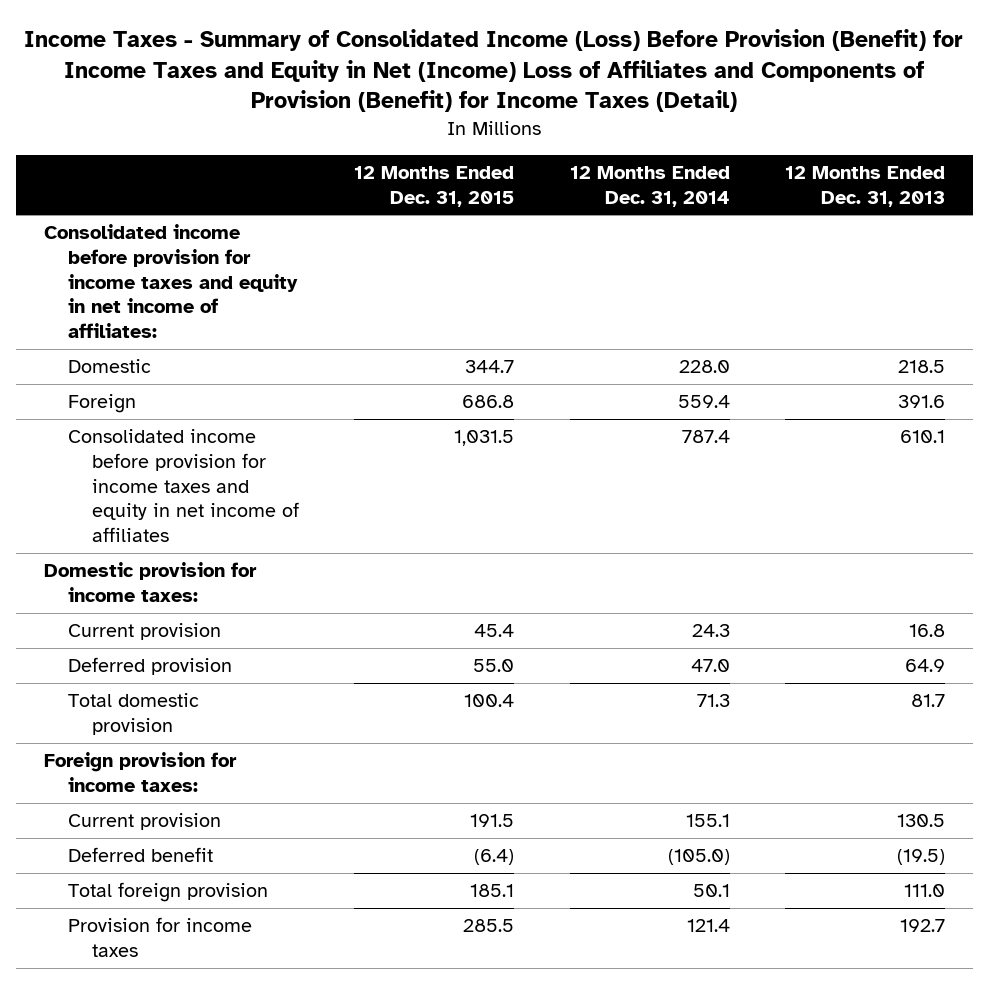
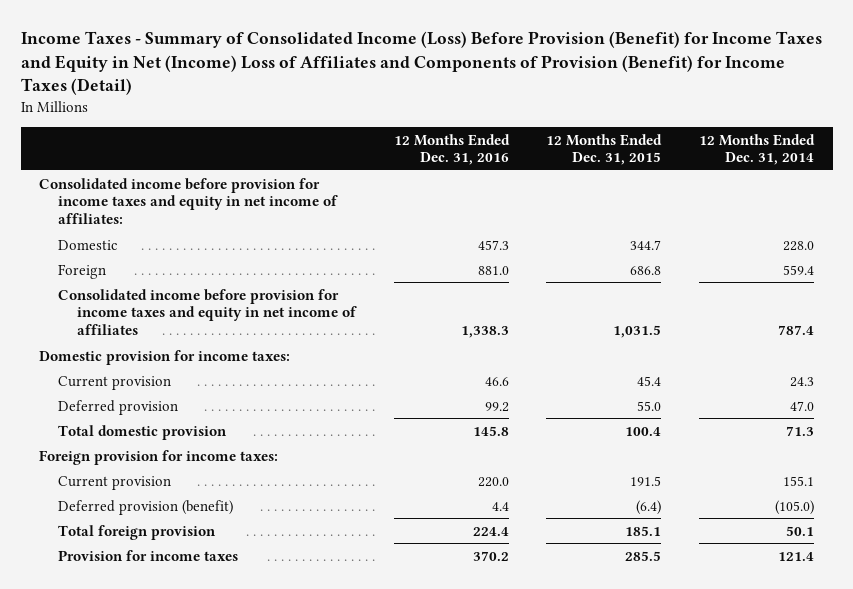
- | 12 Months Ended Dec. 31, 2015 | 12 Months Ended Dec. 31, 2014 | 12 Months Ended Dec. 31, 2013
+ | 12 Months Ended Dec. 31, 2016 | 12 Months Ended Dec. 31, 2015 | 12 Months Ended Dec. 31, 2014
- Deferred benefit | (6.4) | (105.0) | (19.5)
+ Deferred provision (benefit) | 4.4 | (6.4) | (105.0)

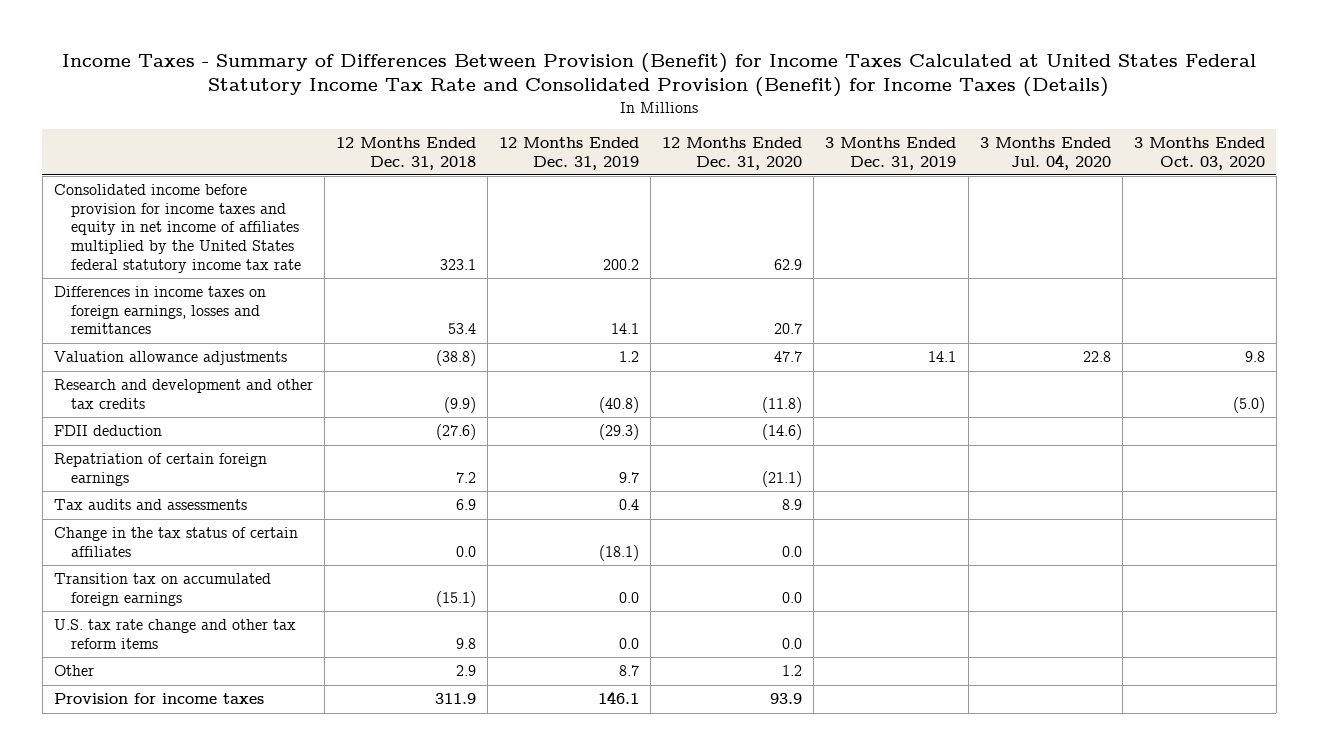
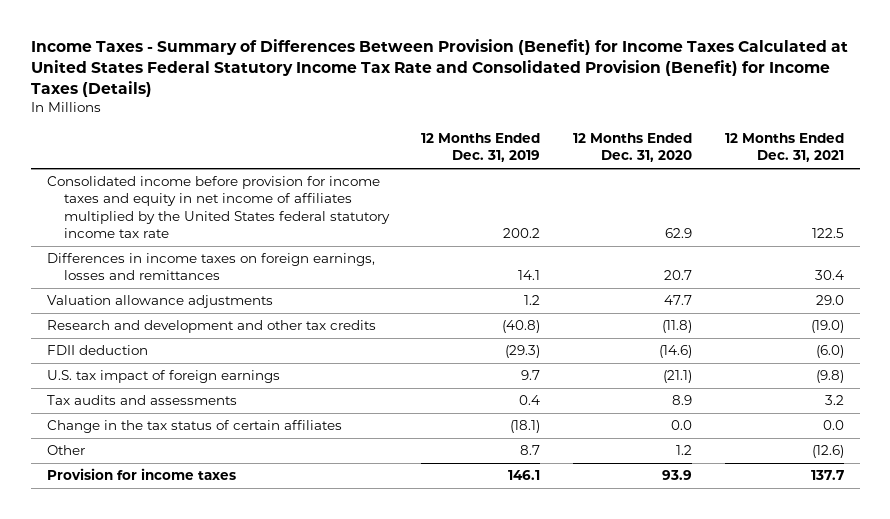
- | 12 Months Ended Dec. 31, 2018 | 12 Months Ended Dec. 31, 2019 | 12 Months Ended Dec. 31, 2020 | 3 Months Ended Dec. 31, 2019 | 3 Months Ended Jul. 04, 2020 | 3 Months Ended Oct. 03, 2020
+ | 12 Months Ended Dec. 31, 2019 | 12 Months Ended Dec. 31, 2020 | 12 Months Ended Dec. 31, 2021
- Repatriation of certain foreign earnings | 7.2 | 9.7 | (21.1) | | |
+ U.S. tax impact of foreign earnings | 9.7 | (21.1) | (9.8)
- Transition tax on accumulated foreign earnings | (15.1) | 0.0 | 0.0 | | |
- U.S. tax rate change and other tax reform items | 9.8 | 0.0 | 0.0 | | |

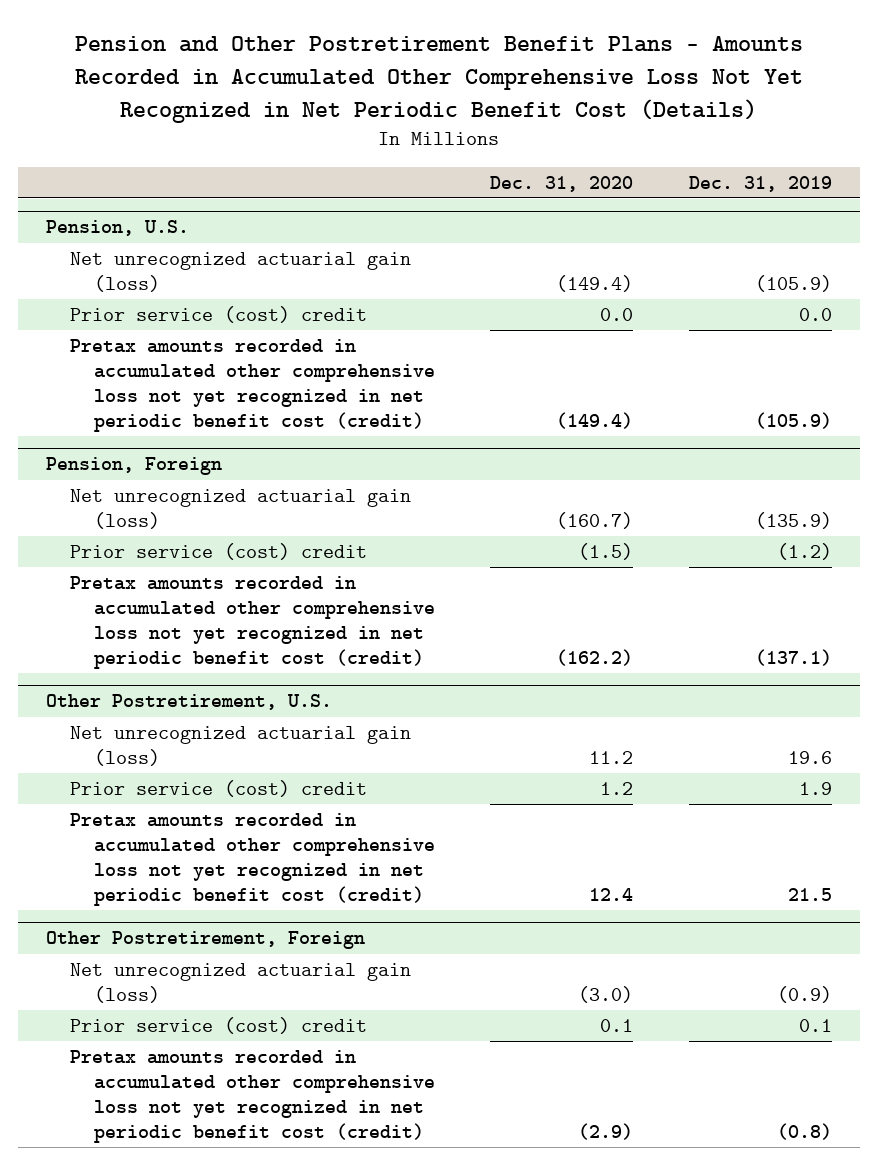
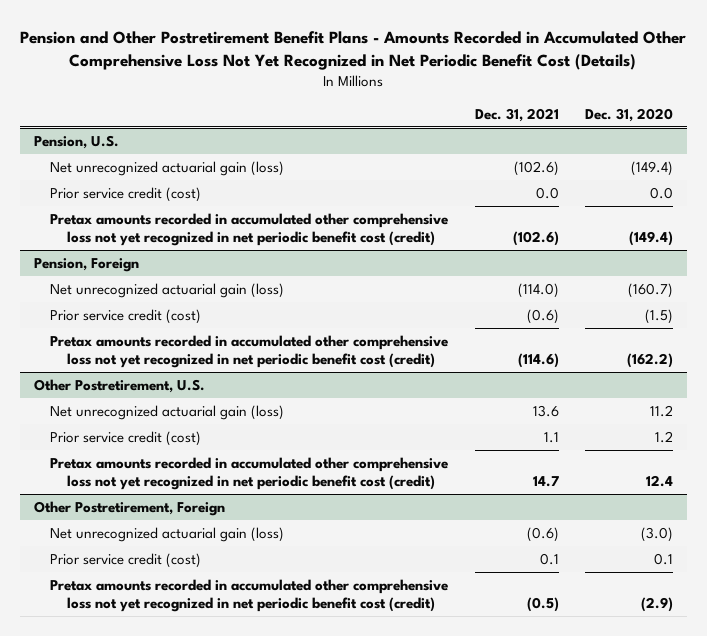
- | Dec. 31, 2020 | Dec. 31, 2019
+ | Dec. 31, 2021 | Dec. 31, 2020
@ Pension, U.S.
- Prior service (cost) credit | 0.0 | 0.0
+ Prior service credit (cost) | 0.0 | 0.0
@ Pension, Foreign
- Prior service (cost) credit | (1.5) | (1.2)
+ Prior service credit (cost) | (0.6) | (1.5)
@ Other Postretirement, U.S.
- Prior service (cost) credit | 1.2 | 1.9
+ Prior service credit (cost) | 1.1 | 1.2
@ Other Postretirement, Foreign
- Prior service (cost) credit | 0.1 | 0.1
+ Prior service credit (cost) | 0.1 | 0.1

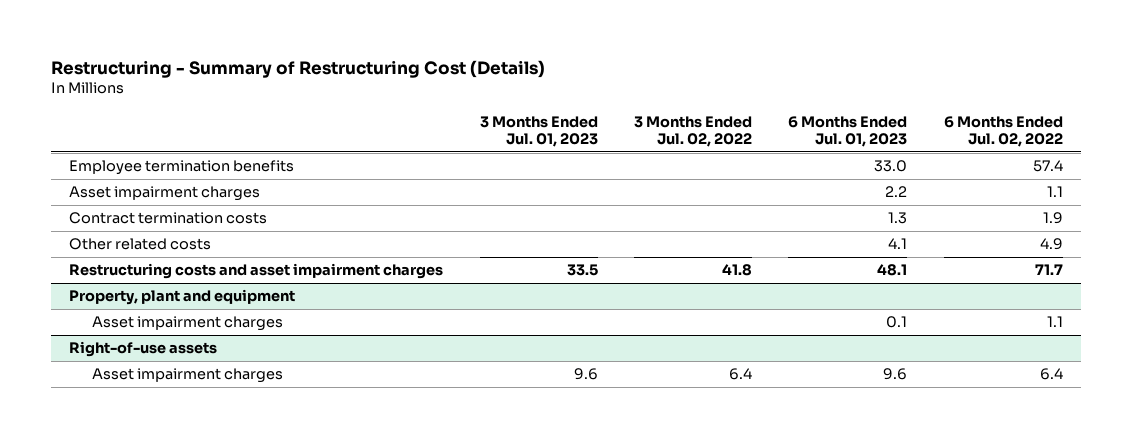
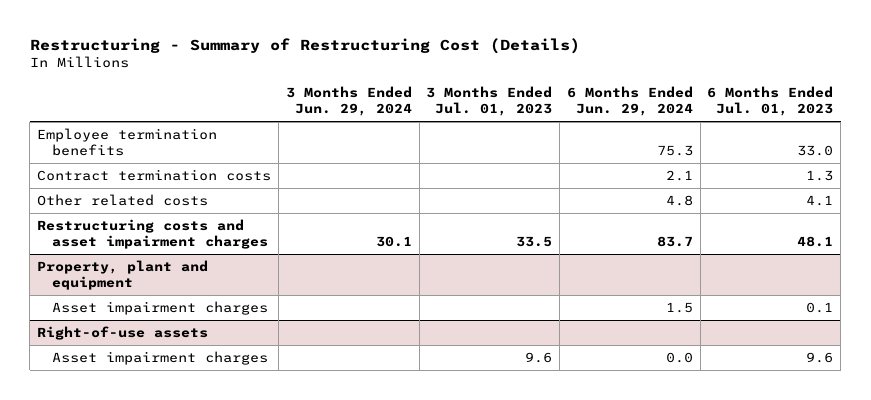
- | 3 Months Ended Jul. 01, 2023 | 3 Months Ended Jul. 02, 2022 | 6 Months Ended Jul. 01, 2023 | 6 Months Ended Jul. 02, 2022
+ | 3 Months Ended Jun. 29, 2024 | 3 Months Ended Jul. 01, 2023 | 6 Months Ended Jun. 29, 2024 | 6 Months Ended Jul. 01, 2023
- Asset impairment charges | | | 2.2 | 1.1

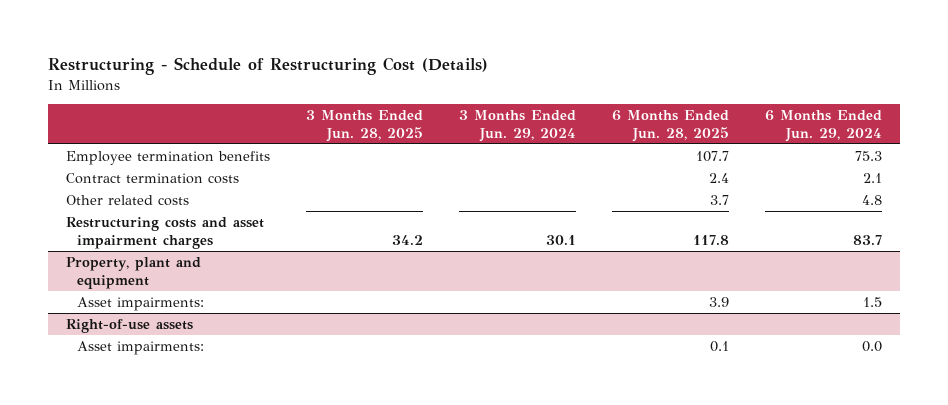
- Restructuring - Summary of Restructuring Cost (Details)
+ Restructuring - Schedule of Restructuring Cost (Details)
- | 3 Months Ended Jun. 29, 2024 | 3 Months Ended Jul. 01, 2023 | 6 Months Ended Jun. 29, 2024 | 6 Months Ended Jul. 01, 2023
+ | 3 Months Ended Jun. 28, 2025 | 3 Months Ended Jun. 29, 2024 | 6 Months Ended Jun. 28, 2025 | 6 Months Ended Jun. 29, 2024
@ Property, plant and equipment
- Asset impairment charges | | | 1.5 | 0.1
+ Asset impairments: | | | 3.9 | 1.5
@ Right-of-use assets
- Asset impairment charges | | 9.6 | 0.0 | 9.6
+ Asset impairments: | | | 0.1 | 0.0

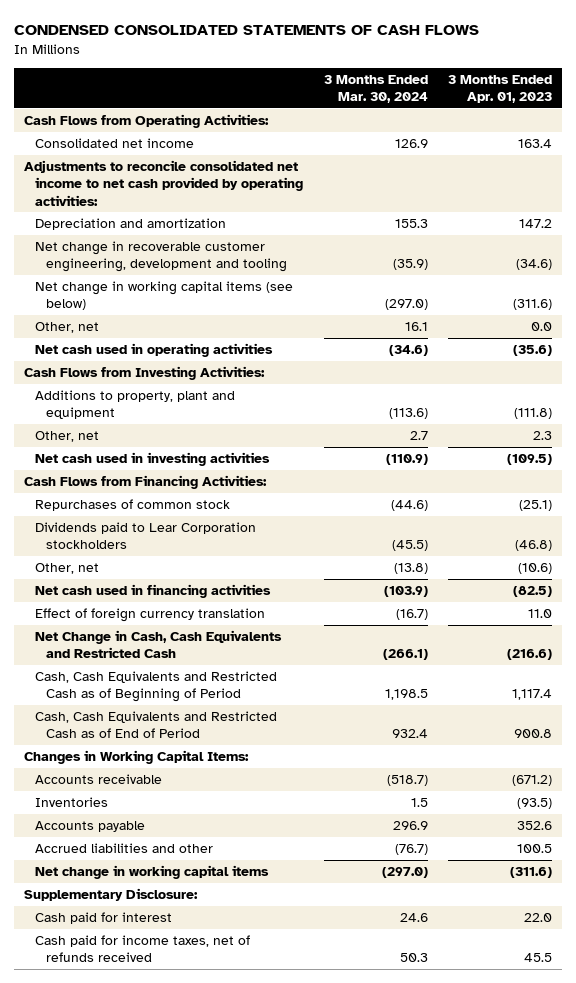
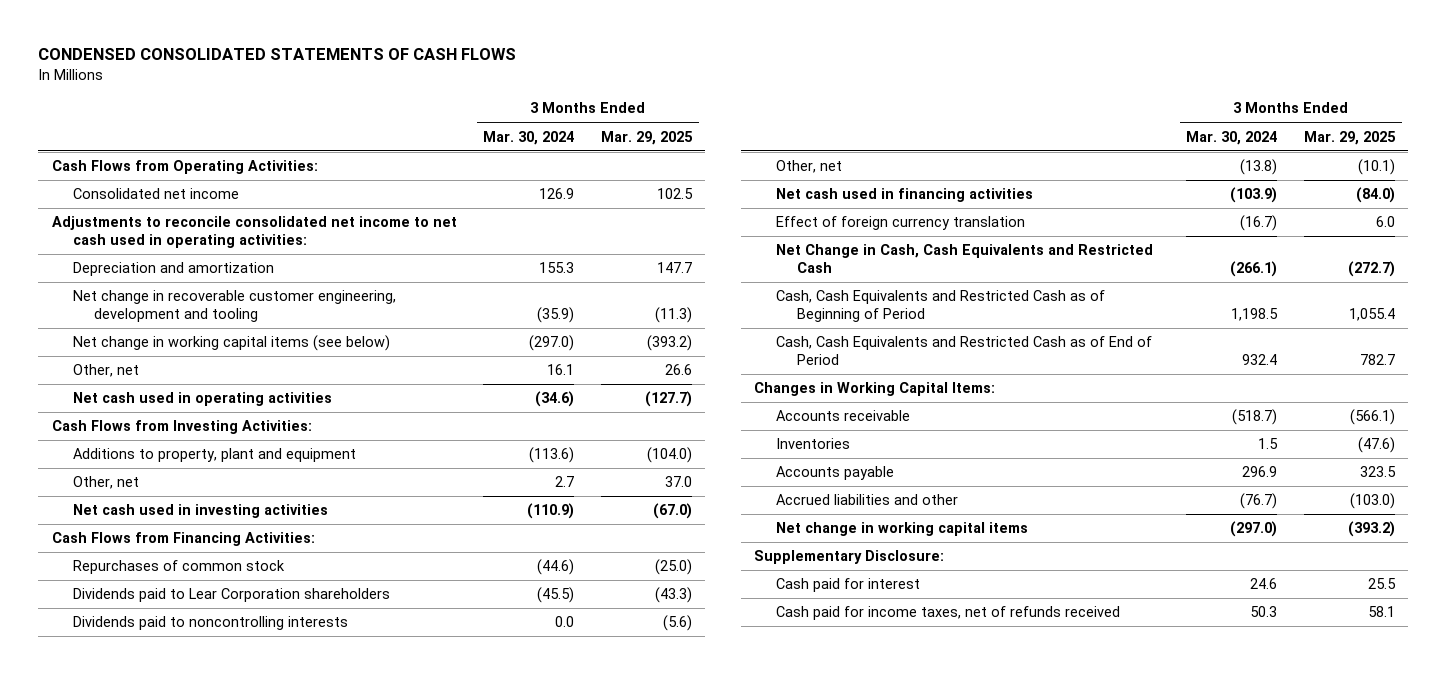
- | 3 Months Ended Mar. 30, 2024 | 3 Months Ended Apr. 01, 2023
+ | 3 Months Ended Mar. 30, 2024 | 3 Months Ended Mar. 29, 2025
- Adjustments to reconcile consolidated net income to net cash provided by operating activities:
+ Adjustments to reconcile consolidated net income to net cash used in operating activities:
- Dividends paid to Lear Corporation stockholders | (45.5) | (46.8)
+ Dividends paid to Lear Corporation shareholders | (45.5) | (43.3)
+ Dividends paid to noncontrolling interests | 0.0 | (5.6)

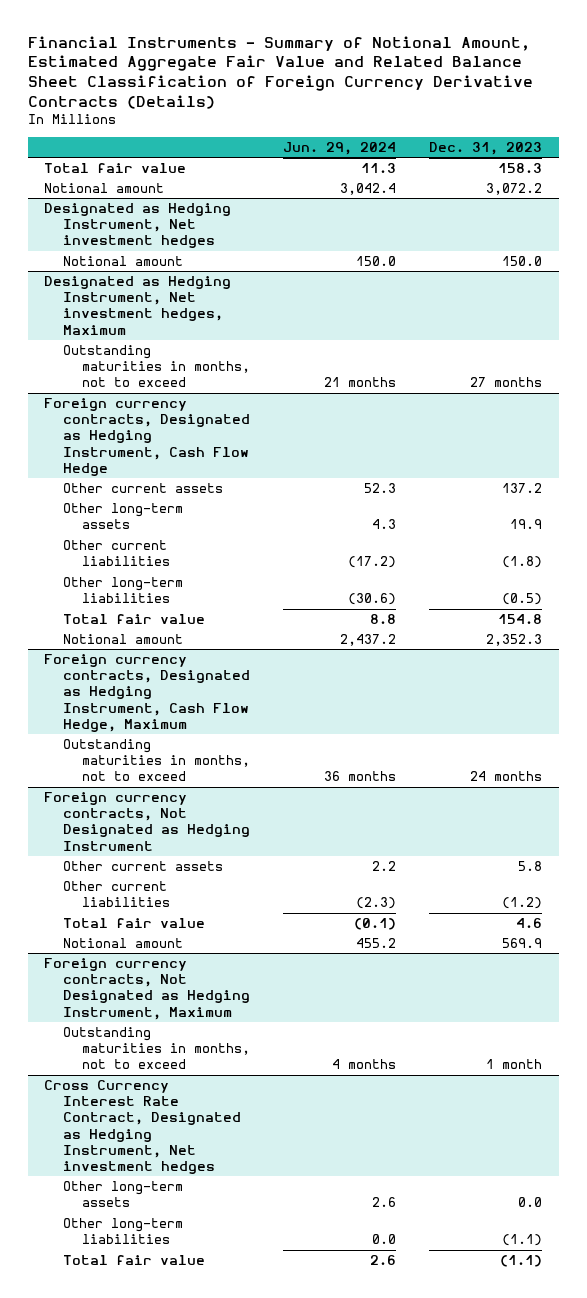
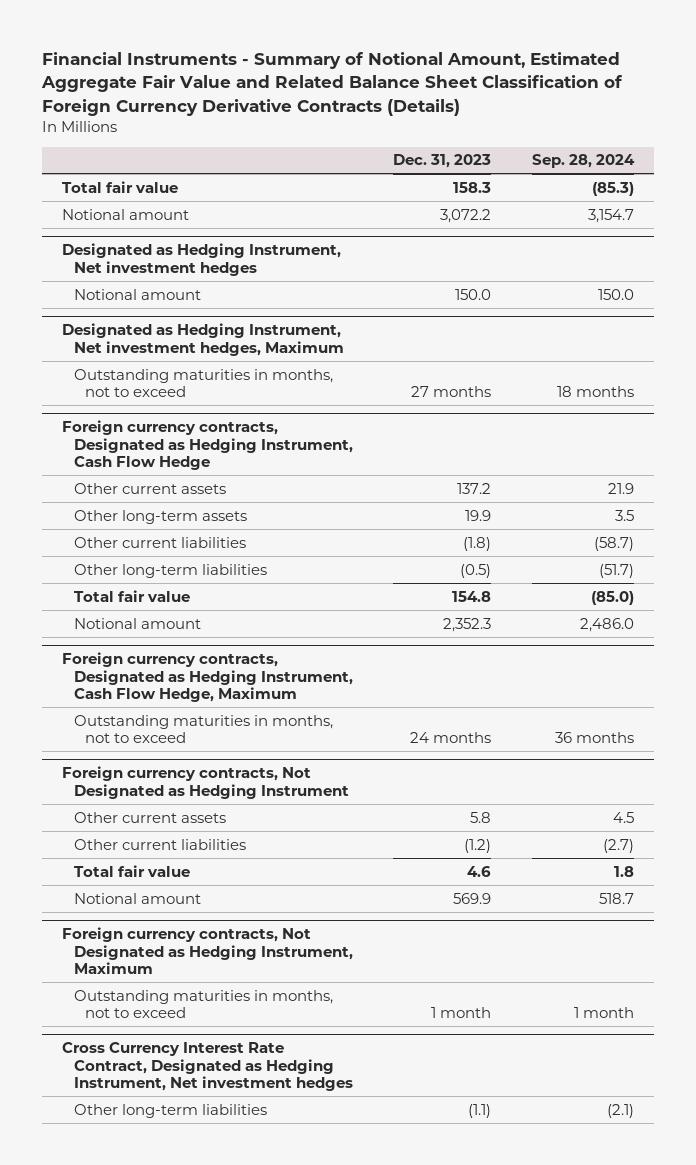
- | Jun. 29, 2024 | Dec. 31, 2023
+ | Dec. 31, 2023 | Sep. 28, 2024
@ Cross Currency Interest Rate Contract, Designated as Hedging Instrument, Net investment hedges
- Other long-term assets | 2.6 | 0.0
- Total fair value | 2.6 | (1.1)

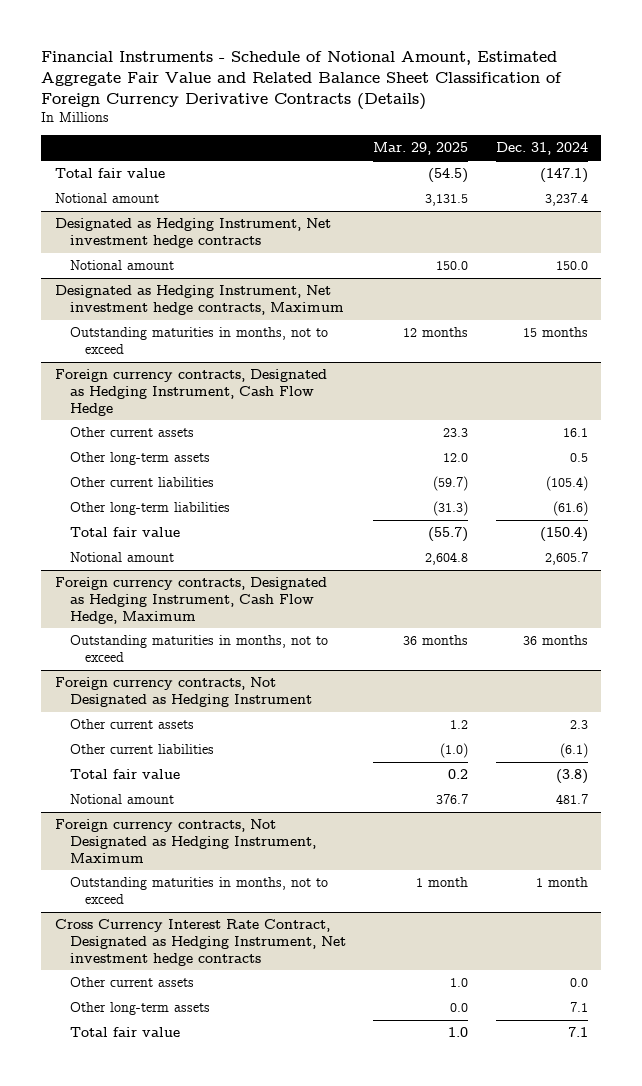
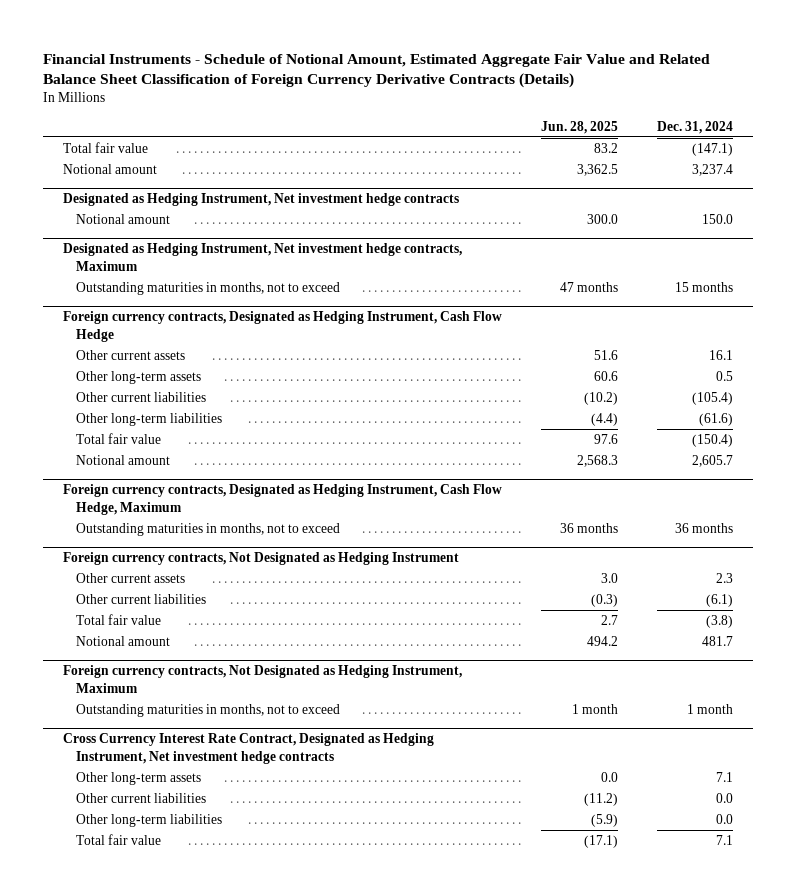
- | Mar. 29, 2025 | Dec. 31, 2024
+ | Jun. 28, 2025 | Dec. 31, 2024
@ Cross Currency Interest Rate Contract, Designated as Hedging Instrument, Net investment hedge contracts
- Other current assets | 1.0 | 0.0
+ Other current liabilities | (11.2) | 0.0
+ Other long-term liabilities | (5.9) | 0.0

